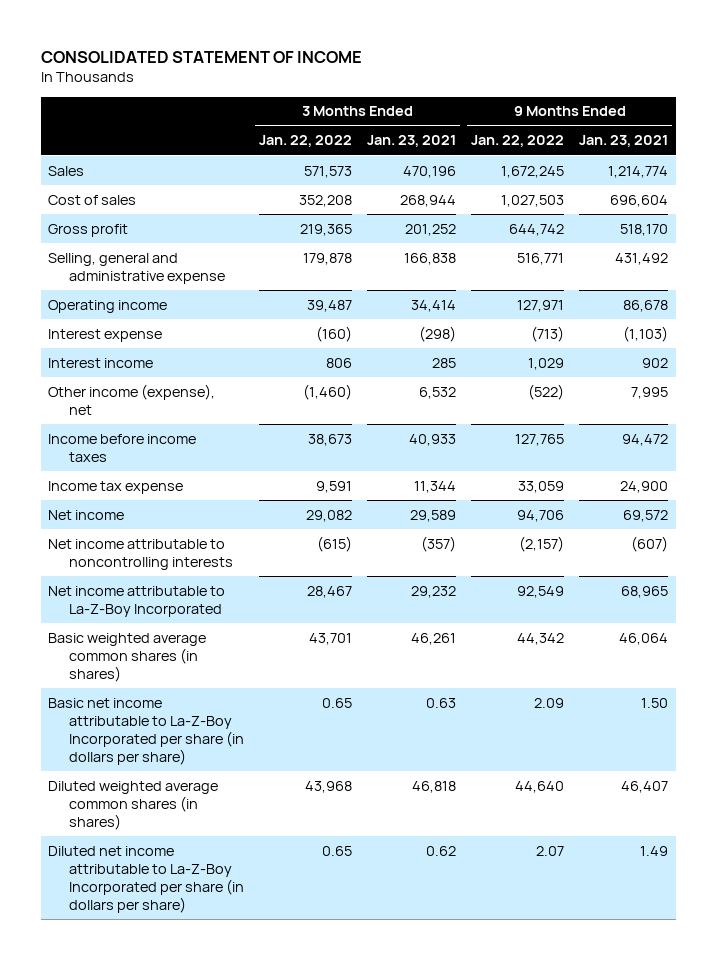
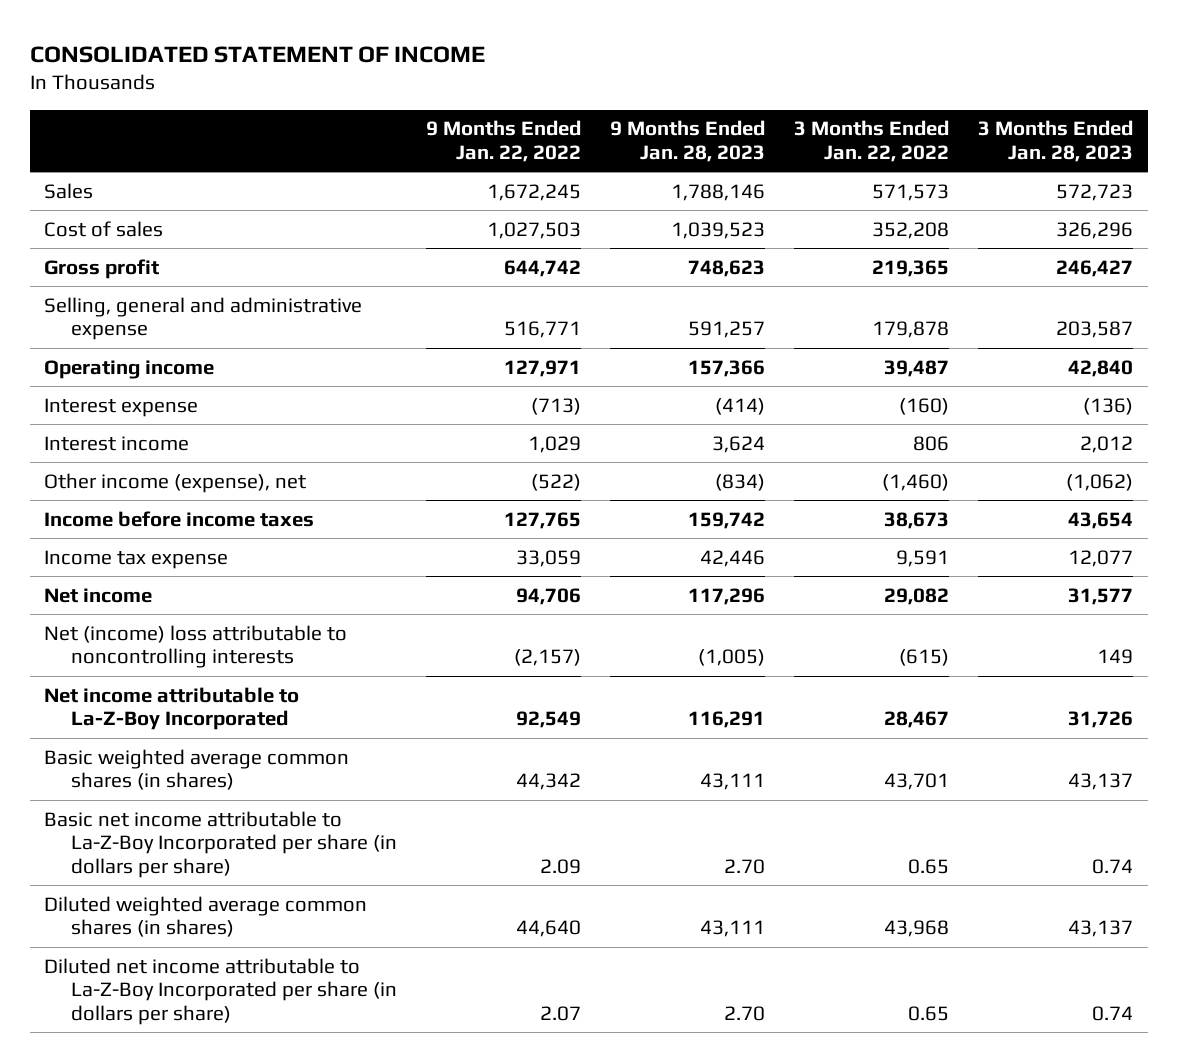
- | 3 Months Ended Jan. 22, 2022 | 3 Months Ended Jan. 23, 2021 | 9 Months Ended Jan. 22, 2022 | 9 Months Ended Jan. 23, 2021
+ | 9 Months Ended Jan. 22, 2022 | 9 Months Ended Jan. 28, 2023 | 3 Months Ended Jan. 22, 2022 | 3 Months Ended Jan. 28, 2023
- Net income attributable to noncontrolling interests | (615) | (357) | (2,157) | (607)
+ Net (income) loss attributable to noncontrolling interests | (2,157) | (1,005) | (615) | 149

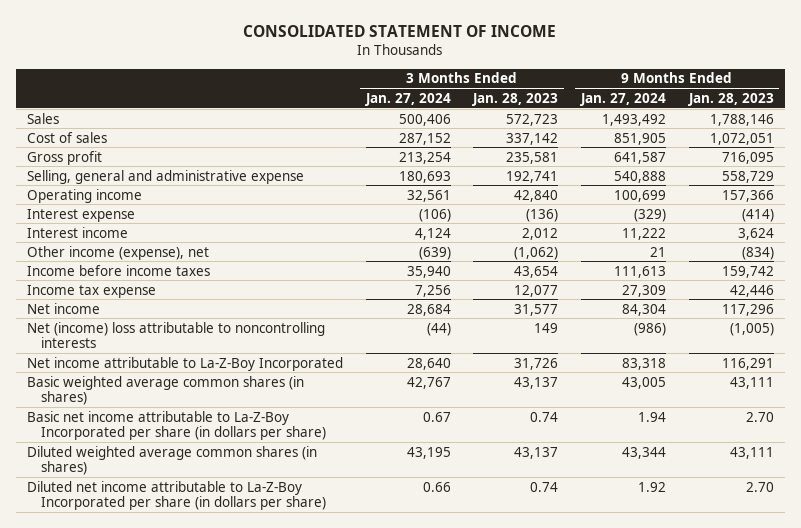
- | 9 Months Ended Jan. 22, 2022 | 9 Months Ended Jan. 28, 2023 | 3 Months Ended Jan. 22, 2022 | 3 Months Ended Jan. 28, 2023
+ | 3 Months Ended Jan. 27, 2024 | 3 Months Ended Jan. 28, 2023 | 9 Months Ended Jan. 27, 2024 | 9 Months Ended Jan. 28, 2023
- Cost of sales | 1,027,503 | 1,039,523 | 352,208 | 326,296
- Gross profit | 644,742 | 748,623 | 219,365 | 246,427
- Selling, general and administrative expense | 516,771 | 591,257 | 179,878 | 203,587
+ Cost of sales | 287,152 | 337,142 | 851,905 | 1,072,051
+ Gross profit | 213,254 | 235,581 | 641,587 | 716,095
+ Selling, general and administrative expense | 180,693 | 192,741 | 540,888 | 558,729

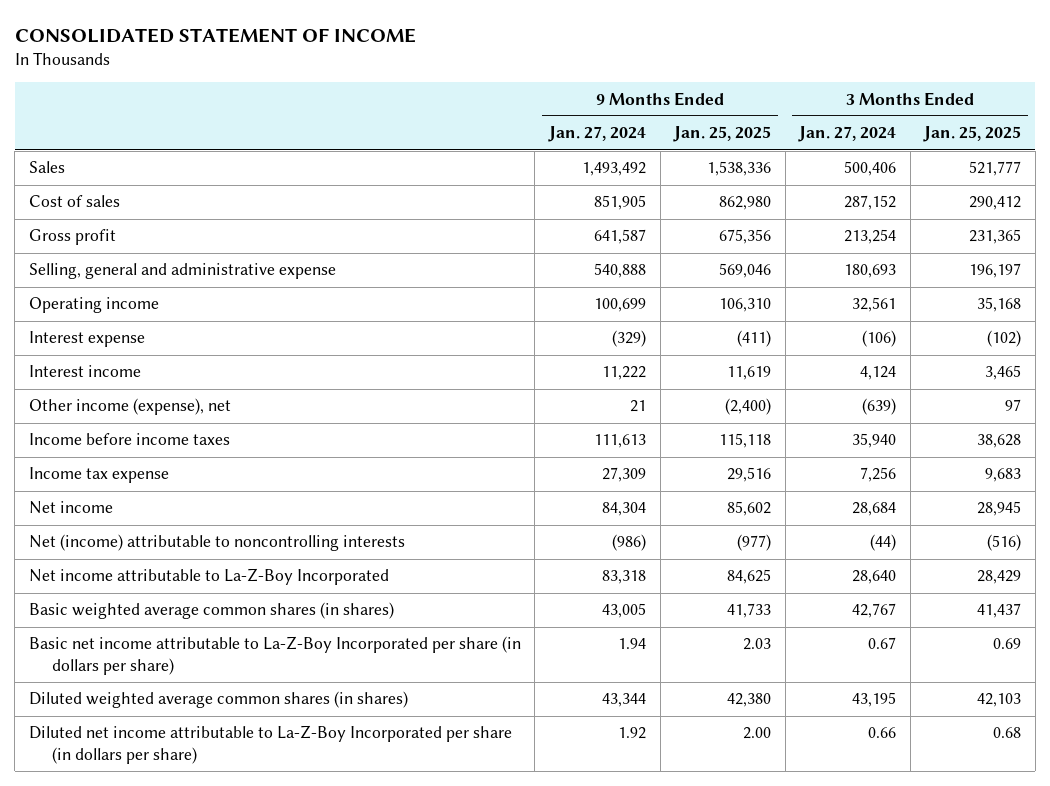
- | 3 Months Ended Jan. 27, 2024 | 3 Months Ended Jan. 28, 2023 | 9 Months Ended Jan. 27, 2024 | 9 Months Ended Jan. 28, 2023
+ | 9 Months Ended Jan. 27, 2024 | 9 Months Ended Jan. 25, 2025 | 3 Months Ended Jan. 27, 2024 | 3 Months Ended Jan. 25, 2025
- Net (income) loss attributable to noncontrolling interests | (44) | 149 | (986) | (1,005)
+ Net (income) attributable to noncontrolling interests | (986) | (977) | (44) | (516)

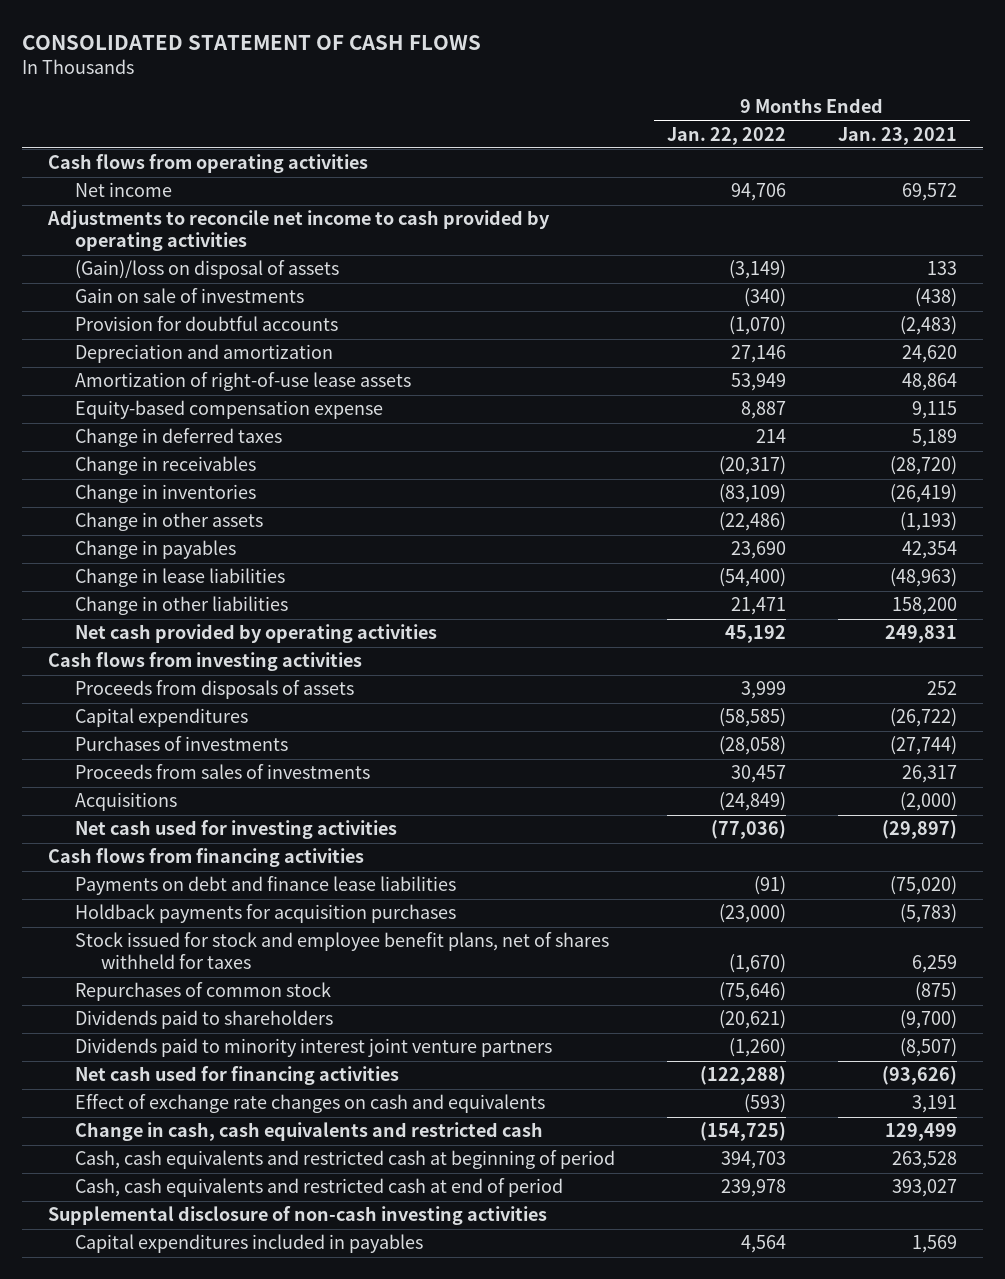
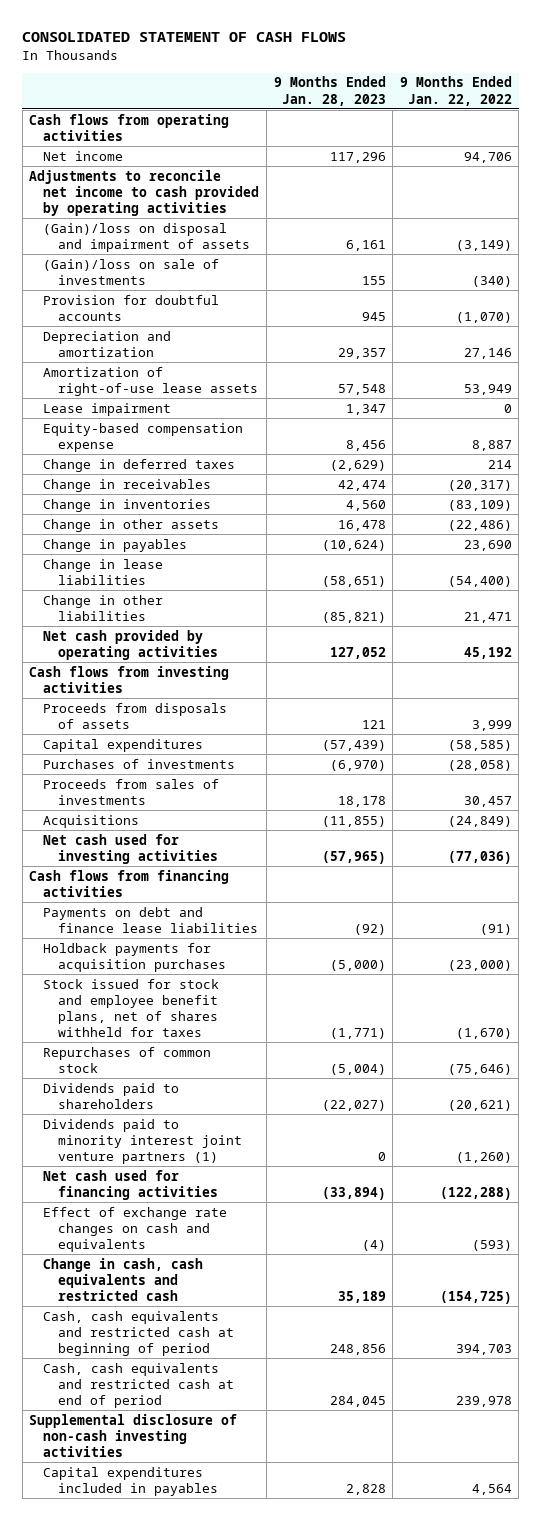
- | 9 Months Ended Jan. 22, 2022 | 9 Months Ended Jan. 23, 2021
+ | 9 Months Ended Jan. 28, 2023 | 9 Months Ended Jan. 22, 2022
- (Gain)/loss on disposal of assets | (3,149) | 133
- Gain on sale of investments | (340) | (438)
+ (Gain)/loss on disposal and impairment of assets | 6,161 | (3,149)
+ (Gain)/loss on sale of investments | 155 | (340)
+ Lease impairment | 1,347 | 0
- Dividends paid to minority interest joint venture partners | (1,260) | (8,507)
+ Dividends paid to minority interest joint venture partners (1) | 0 | (1,260)

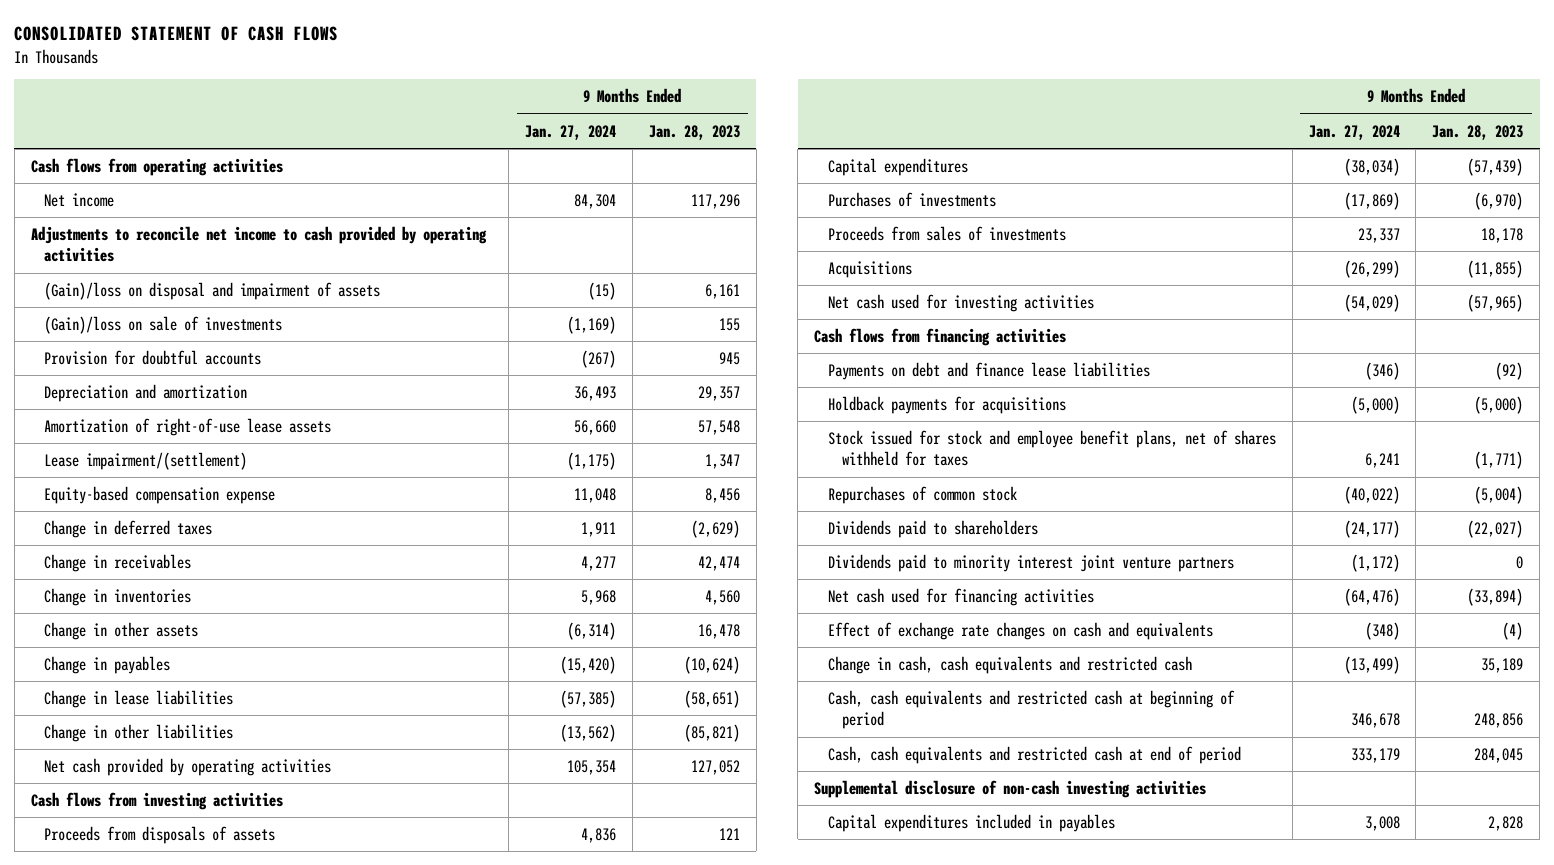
- | 9 Months Ended Jan. 28, 2023 | 9 Months Ended Jan. 22, 2022
+ | 9 Months Ended Jan. 27, 2024 | 9 Months Ended Jan. 28, 2023
- Lease impairment | 1,347 | 0
+ Lease impairment/(settlement) | (1,175) | 1,347
- Holdback payments for acquisition purchases | (5,000) | (23,000)
+ Holdback payments for acquisitions | (5,000) | (5,000)
- Dividends paid to minority interest joint venture partners (1) | 0 | (1,260)
+ Dividends paid to minority interest joint venture partners | (1,172) | 0

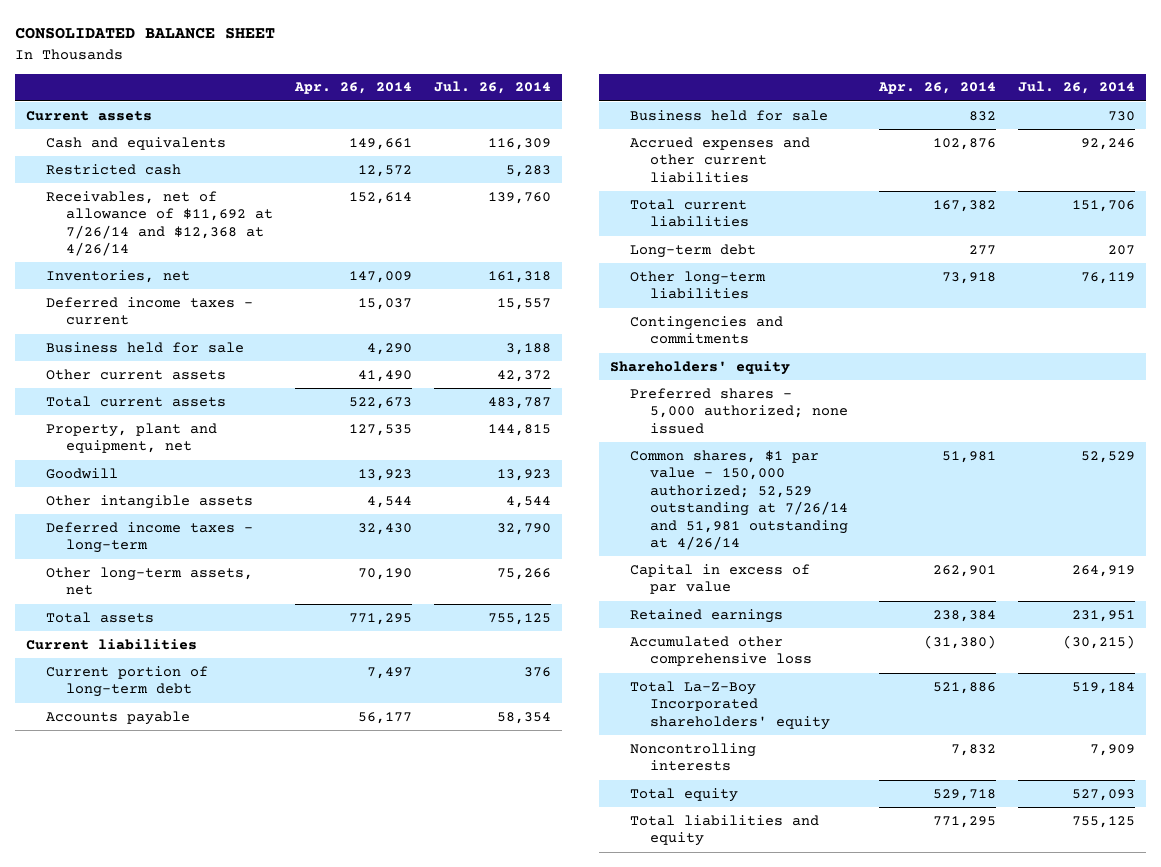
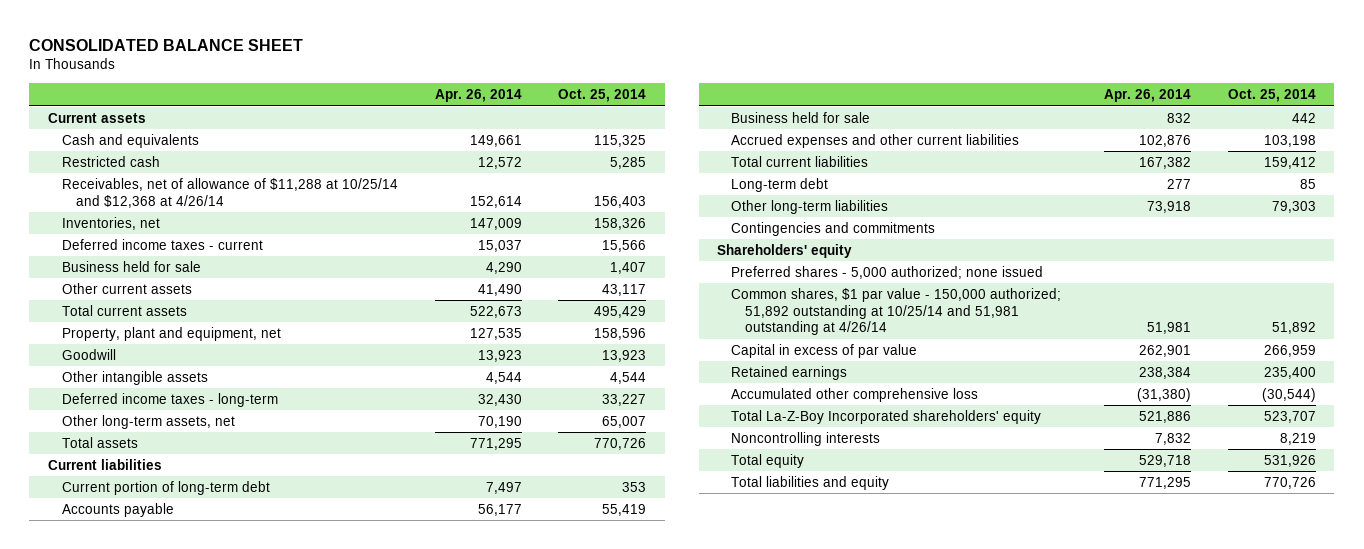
- | Apr. 26, 2014 | Jul. 26, 2014
+ | Apr. 26, 2014 | Oct. 25, 2014
- Receivables, net of allowance of $11,692 at 7/26/14 and $12,368 at 4/26/14 | 152,614 | 139,760
+ Receivables, net of allowance of $11,288 at 10/25/14 and $12,368 at 4/26/14 | 152,614 | 156,403
- Common shares, $1 par value - 150,000 authorized; 52,529 outstanding at 7/26/14 and 51,981 outstanding at 4/26/14 | 51,981 | 52,529
+ Common shares, $1 par value - 150,000 authorized; 51,892 outstanding at 10/25/14 and 51,981 outstanding at 4/26/14 | 51,981 | 51,892

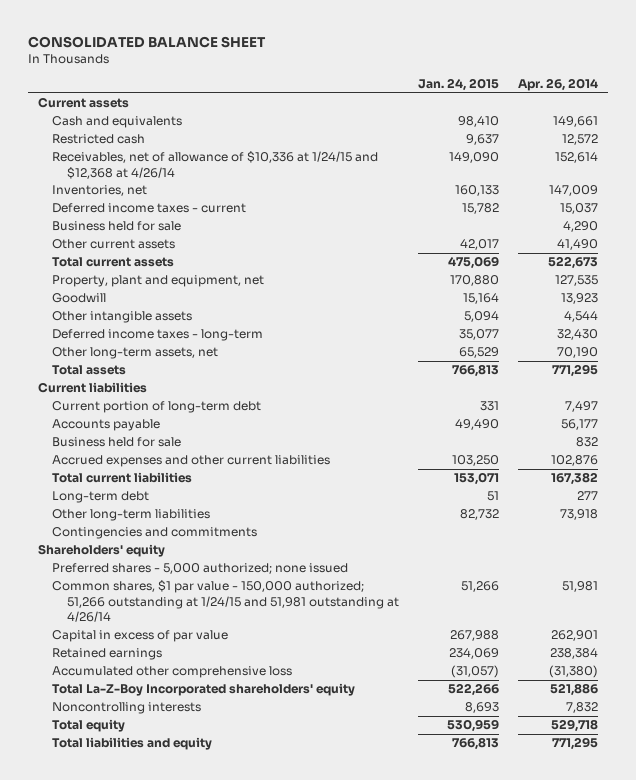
- | Apr. 26, 2014 | Oct. 25, 2014
+ | Jan. 24, 2015 | Apr. 26, 2014
- Receivables, net of allowance of $11,288 at 10/25/14 and $12,368 at 4/26/14 | 152,614 | 156,403
+ Receivables, net of allowance of $10,336 at 1/24/15 and $12,368 at 4/26/14 | 149,090 | 152,614
- Common shares, $1 par value - 150,000 authorized; 51,892 outstanding at 10/25/14 and 51,981 outstanding at 4/26/14 | 51,981 | 51,892
+ Common shares, $1 par value - 150,000 authorized; 51,266 outstanding at 1/24/15 and 51,981 outstanding at 4/26/14 | 51,266 | 51,981

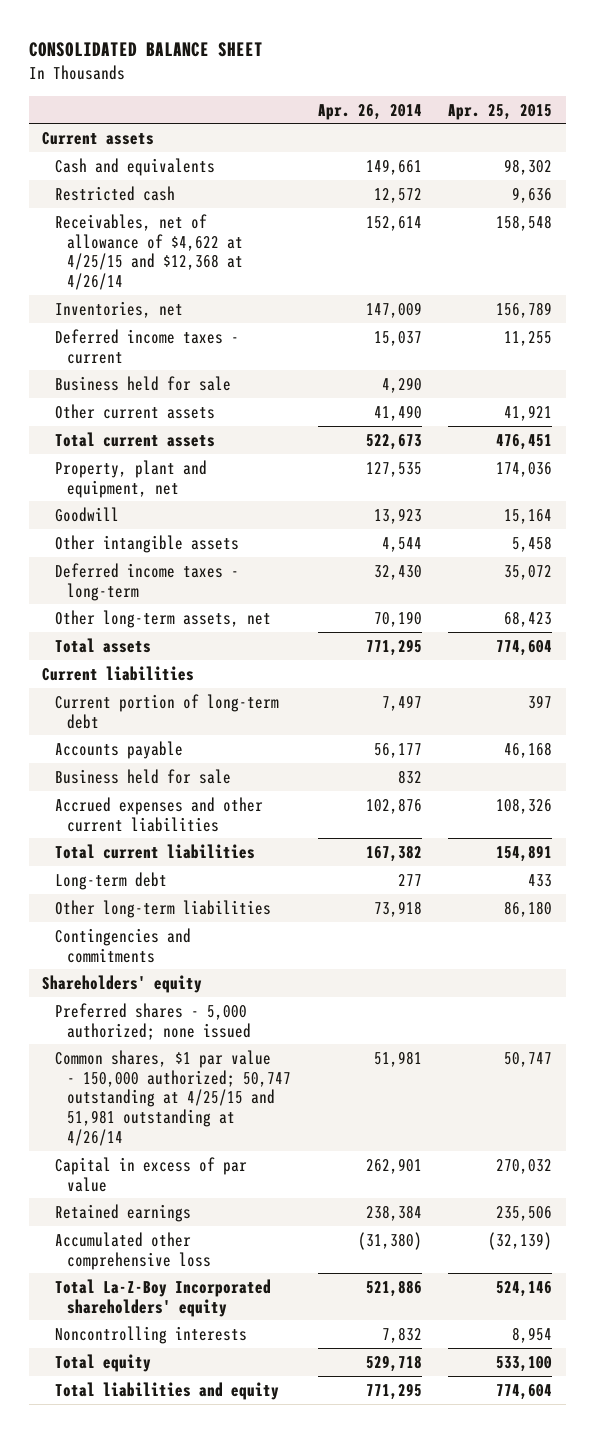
- | Jan. 24, 2015 | Apr. 26, 2014
+ | Apr. 26, 2014 | Apr. 25, 2015
- Receivables, net of allowance of $10,336 at 1/24/15 and $12,368 at 4/26/14 | 149,090 | 152,614
+ Receivables, net of allowance of $4,622 at 4/25/15 and $12,368 at 4/26/14 | 152,614 | 158,548
- Common shares, $1 par value - 150,000 authorized; 51,266 outstanding at 1/24/15 and 51,981 outstanding at 4/26/14 | 51,266 | 51,981
+ Common shares, $1 par value - 150,000 authorized; 50,747 outstanding at 4/25/15 and 51,981 outstanding at 4/26/14 | 51,981 | 50,747

